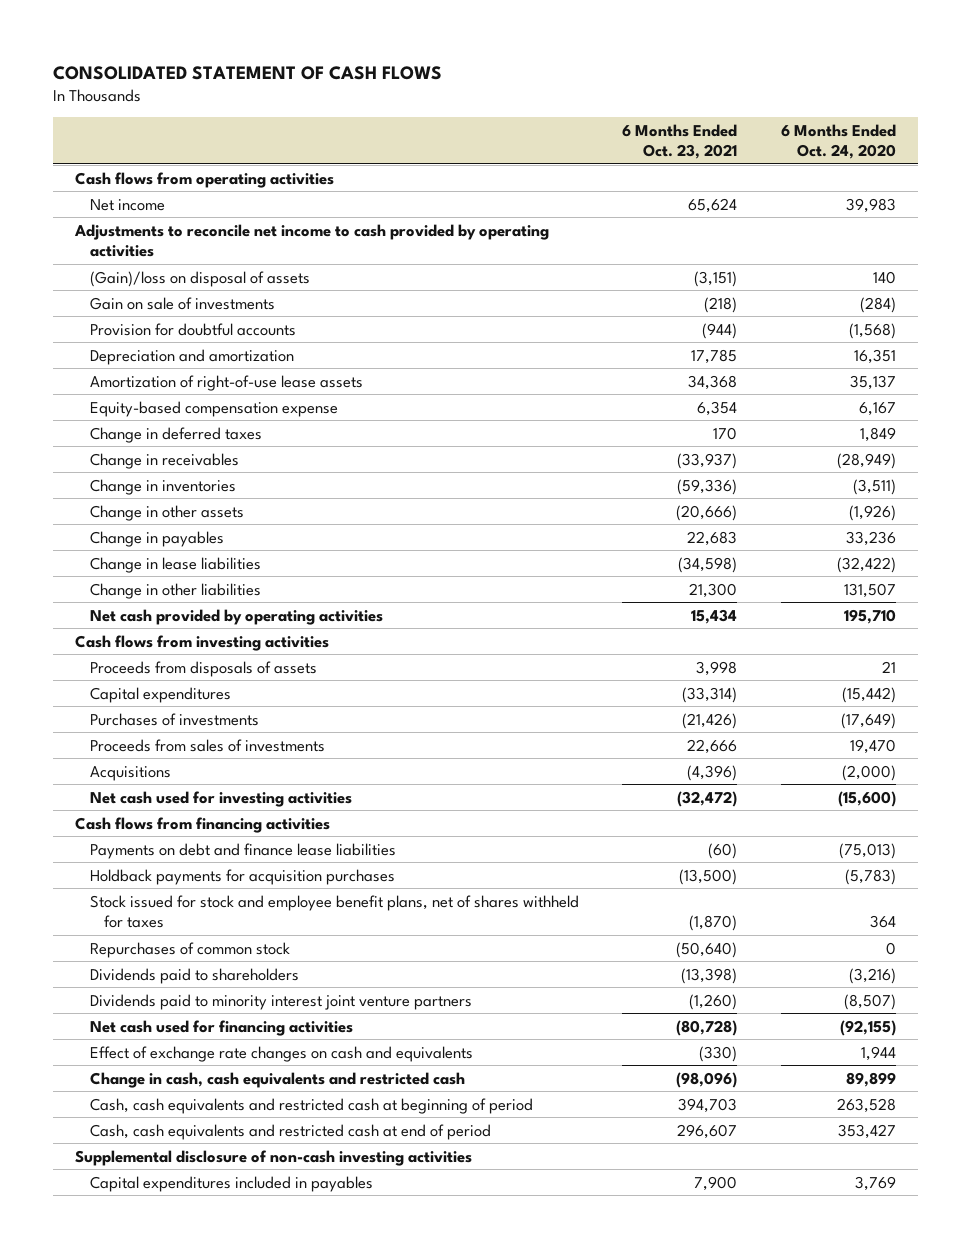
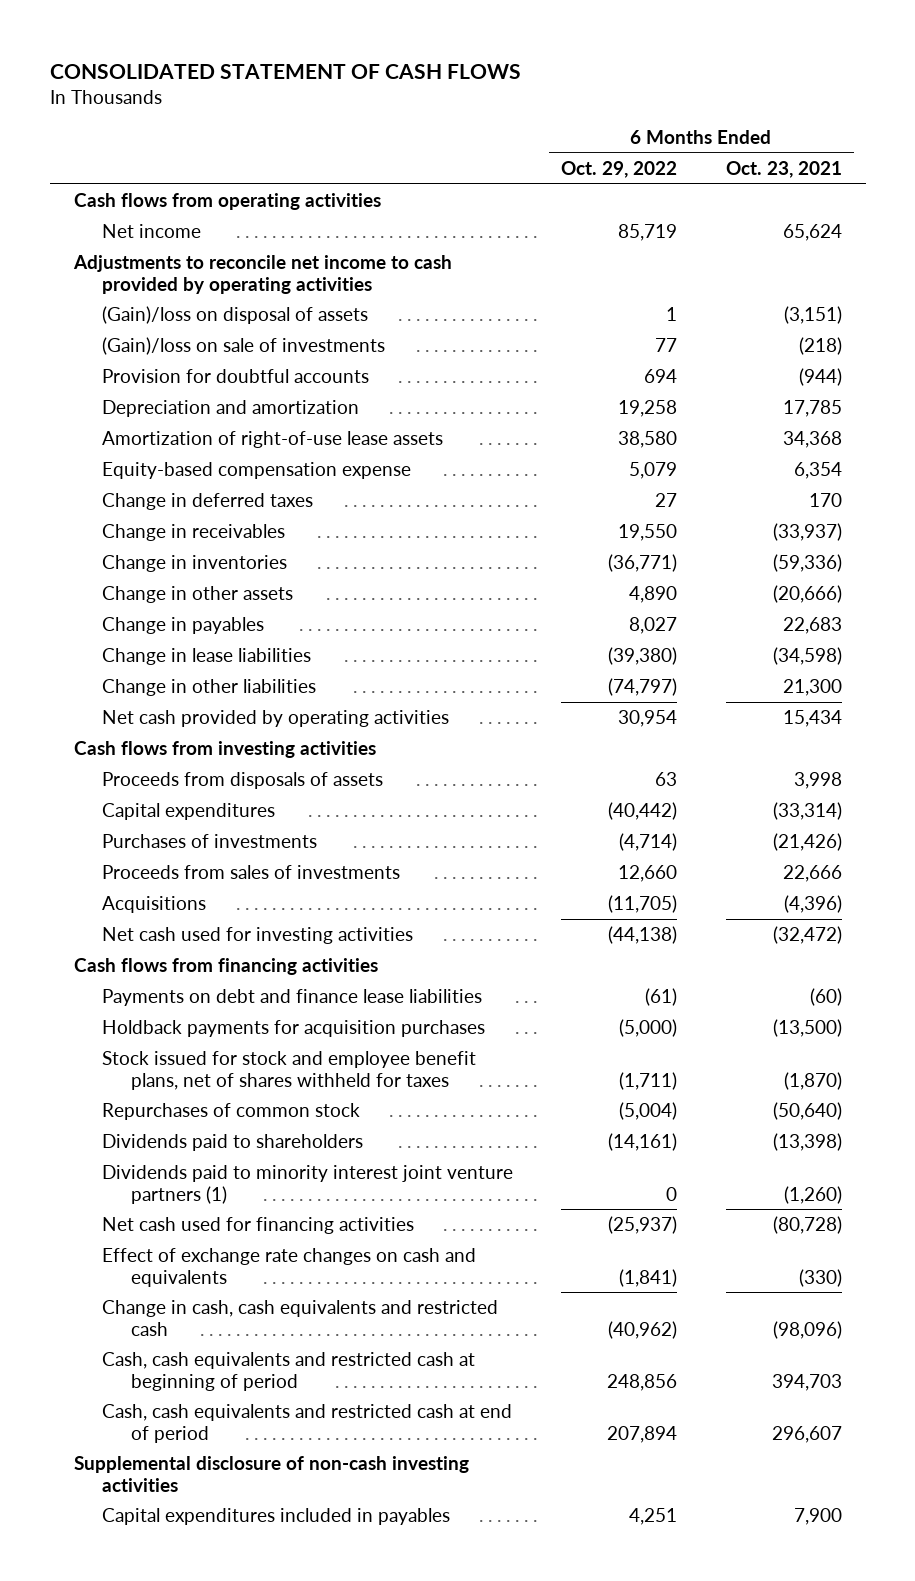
- | 6 Months Ended Oct. 23, 2021 | 6 Months Ended Oct. 24, 2020
+ | 6 Months Ended Oct. 29, 2022 | 6 Months Ended Oct. 23, 2021
- Gain on sale of investments | (218) | (284)
+ (Gain)/loss on sale of investments | 77 | (218)
- Dividends paid to minority interest joint venture partners | (1,260) | (8,507)
+ Dividends paid to minority interest joint venture partners (1) | 0 | (1,260)

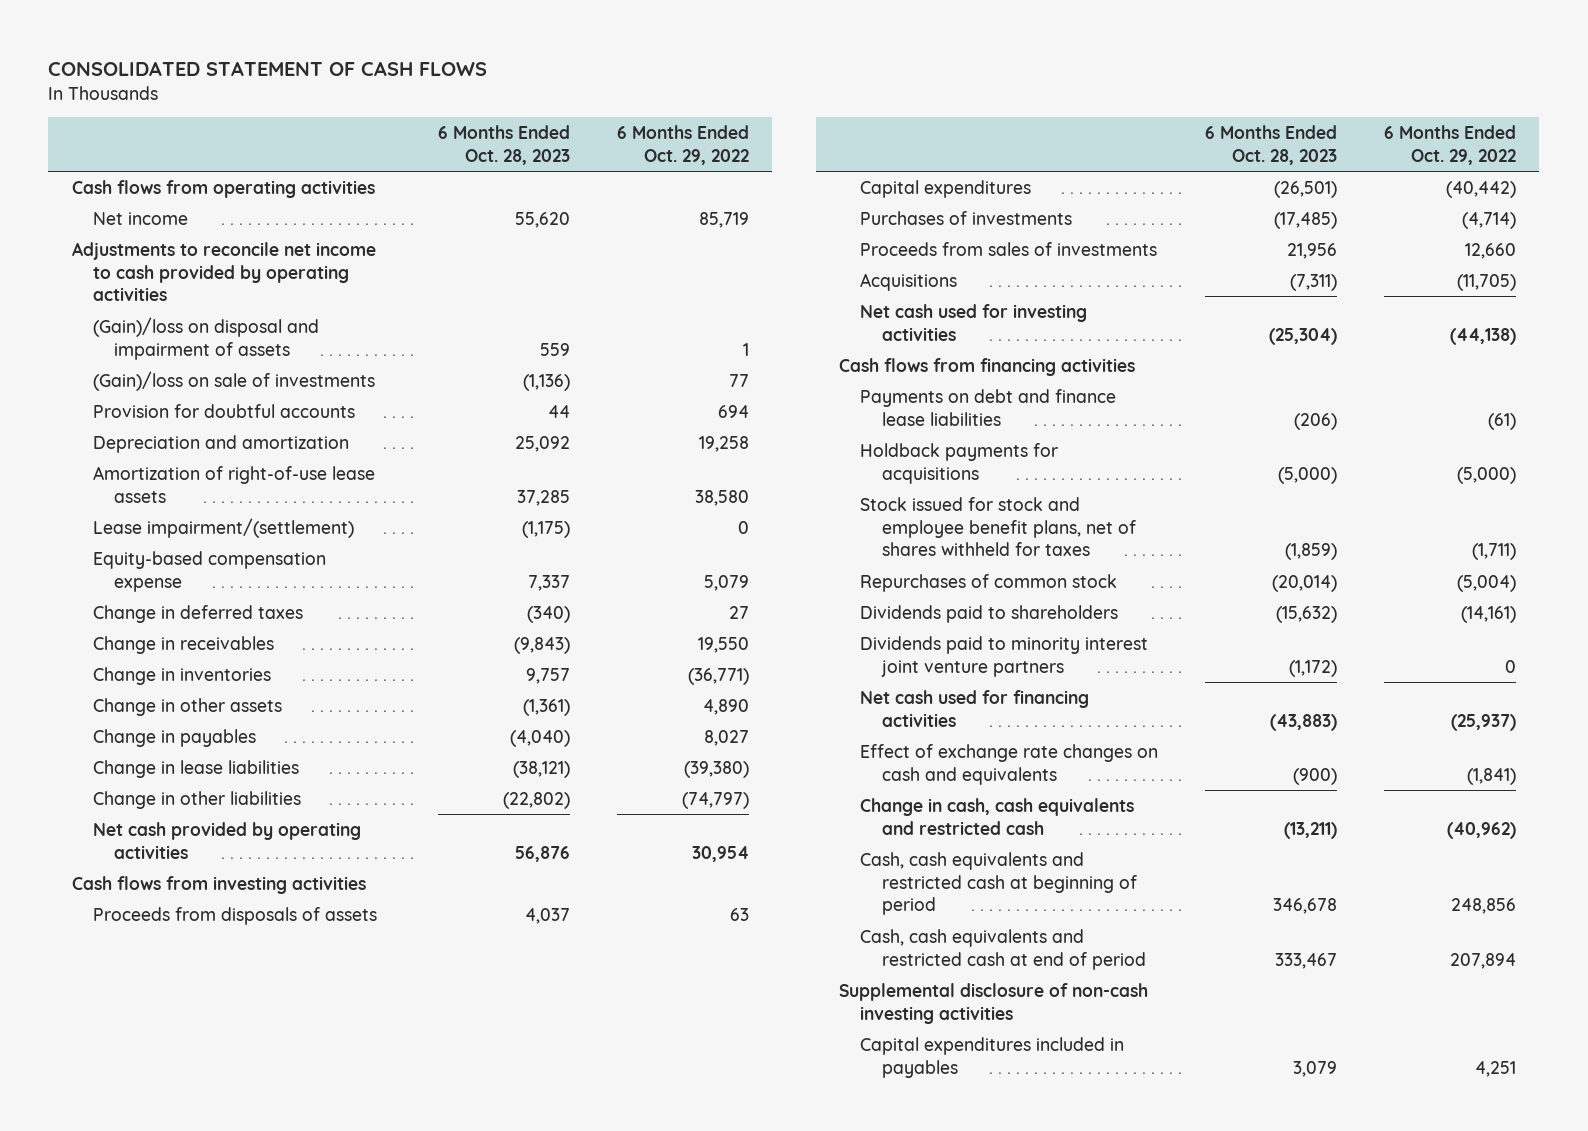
- | 6 Months Ended Oct. 29, 2022 | 6 Months Ended Oct. 23, 2021
+ | 6 Months Ended Oct. 28, 2023 | 6 Months Ended Oct. 29, 2022
- (Gain)/loss on disposal of assets | 1 | (3,151)
+ (Gain)/loss on disposal and impairment of assets | 559 | 1
+ Lease impairment/(settlement) | (1,175) | 0
- Holdback payments for acquisition purchases | (5,000) | (13,500)
+ Holdback payments for acquisitions | (5,000) | (5,000)
- Dividends paid to minority interest joint venture partners (1) | 0 | (1,260)
+ Dividends paid to minority interest joint venture partners | (1,172) | 0

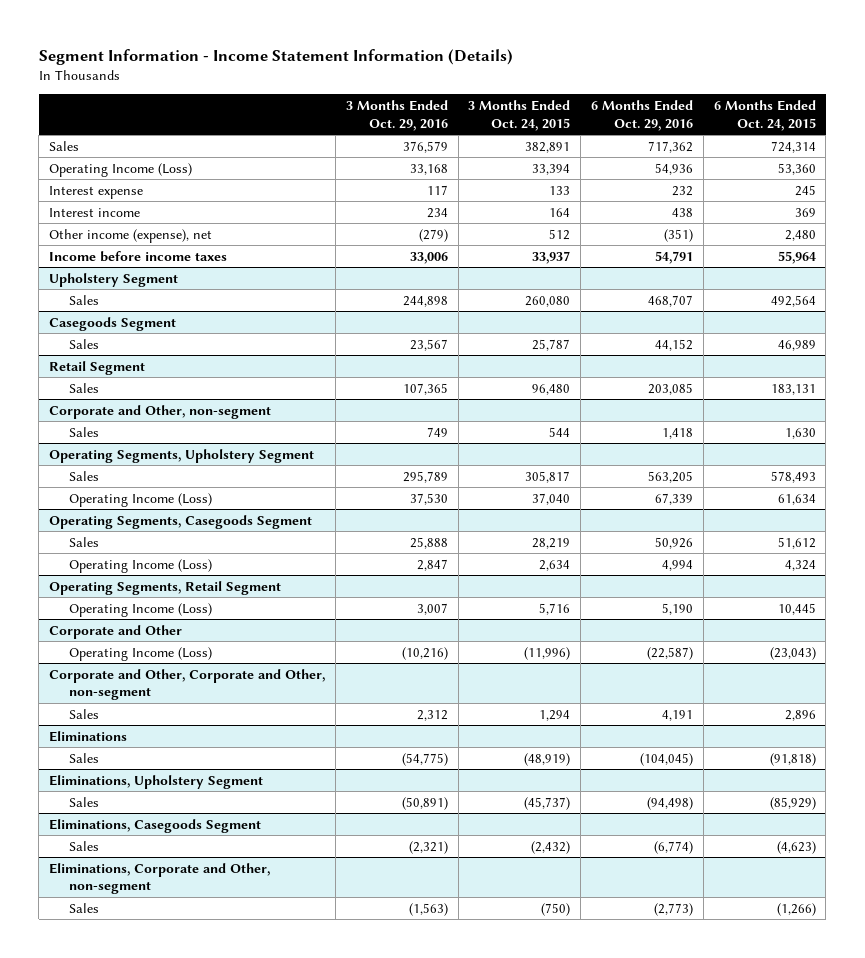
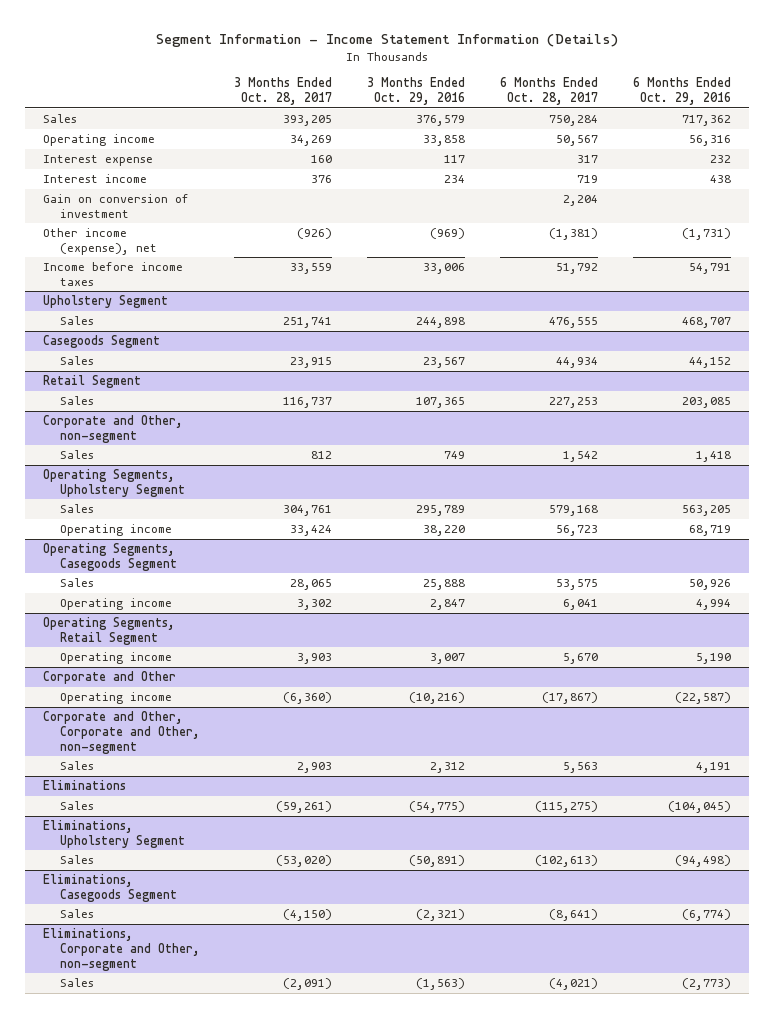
- | 3 Months Ended Oct. 29, 2016 | 3 Months Ended Oct. 24, 2015 | 6 Months Ended Oct. 29, 2016 | 6 Months Ended Oct. 24, 2015
+ | 3 Months Ended Oct. 28, 2017 | 3 Months Ended Oct. 29, 2016 | 6 Months Ended Oct. 28, 2017 | 6 Months Ended Oct. 29, 2016
- Operating Income (Loss) | 33,168 | 33,394 | 54,936 | 53,360
+ Operating income | 34,269 | 33,858 | 50,567 | 56,316
- Other income (expense), net | (279) | 512 | (351) | 2,480
+ Gain on conversion of investment | | | 2,204 |
+ Other income (expense), net | (926) | (969) | (1,381) | (1,731)
@ Operating Segments, Upholstery Segment
- Operating Income (Loss) | 37,530 | 37,040 | 67,339 | 61,634
+ Operating income | 33,424 | 38,220 | 56,723 | 68,719
@ Operating Segments, Casegoods Segment
- Operating Income (Loss) | 2,847 | 2,634 | 4,994 | 4,324
+ Operating income | 3,302 | 2,847 | 6,041 | 4,994
@ Operating Segments, Retail Segment
- Operating Income (Loss) | 3,007 | 5,716 | 5,190 | 10,445
+ Operating income | 3,903 | 3,007 | 5,670 | 5,190
@ Corporate and Other
- Operating Income (Loss) | (10,216) | (11,996) | (22,587) | (23,043)
+ Operating income | (6,360) | (10,216) | (17,867) | (22,587)

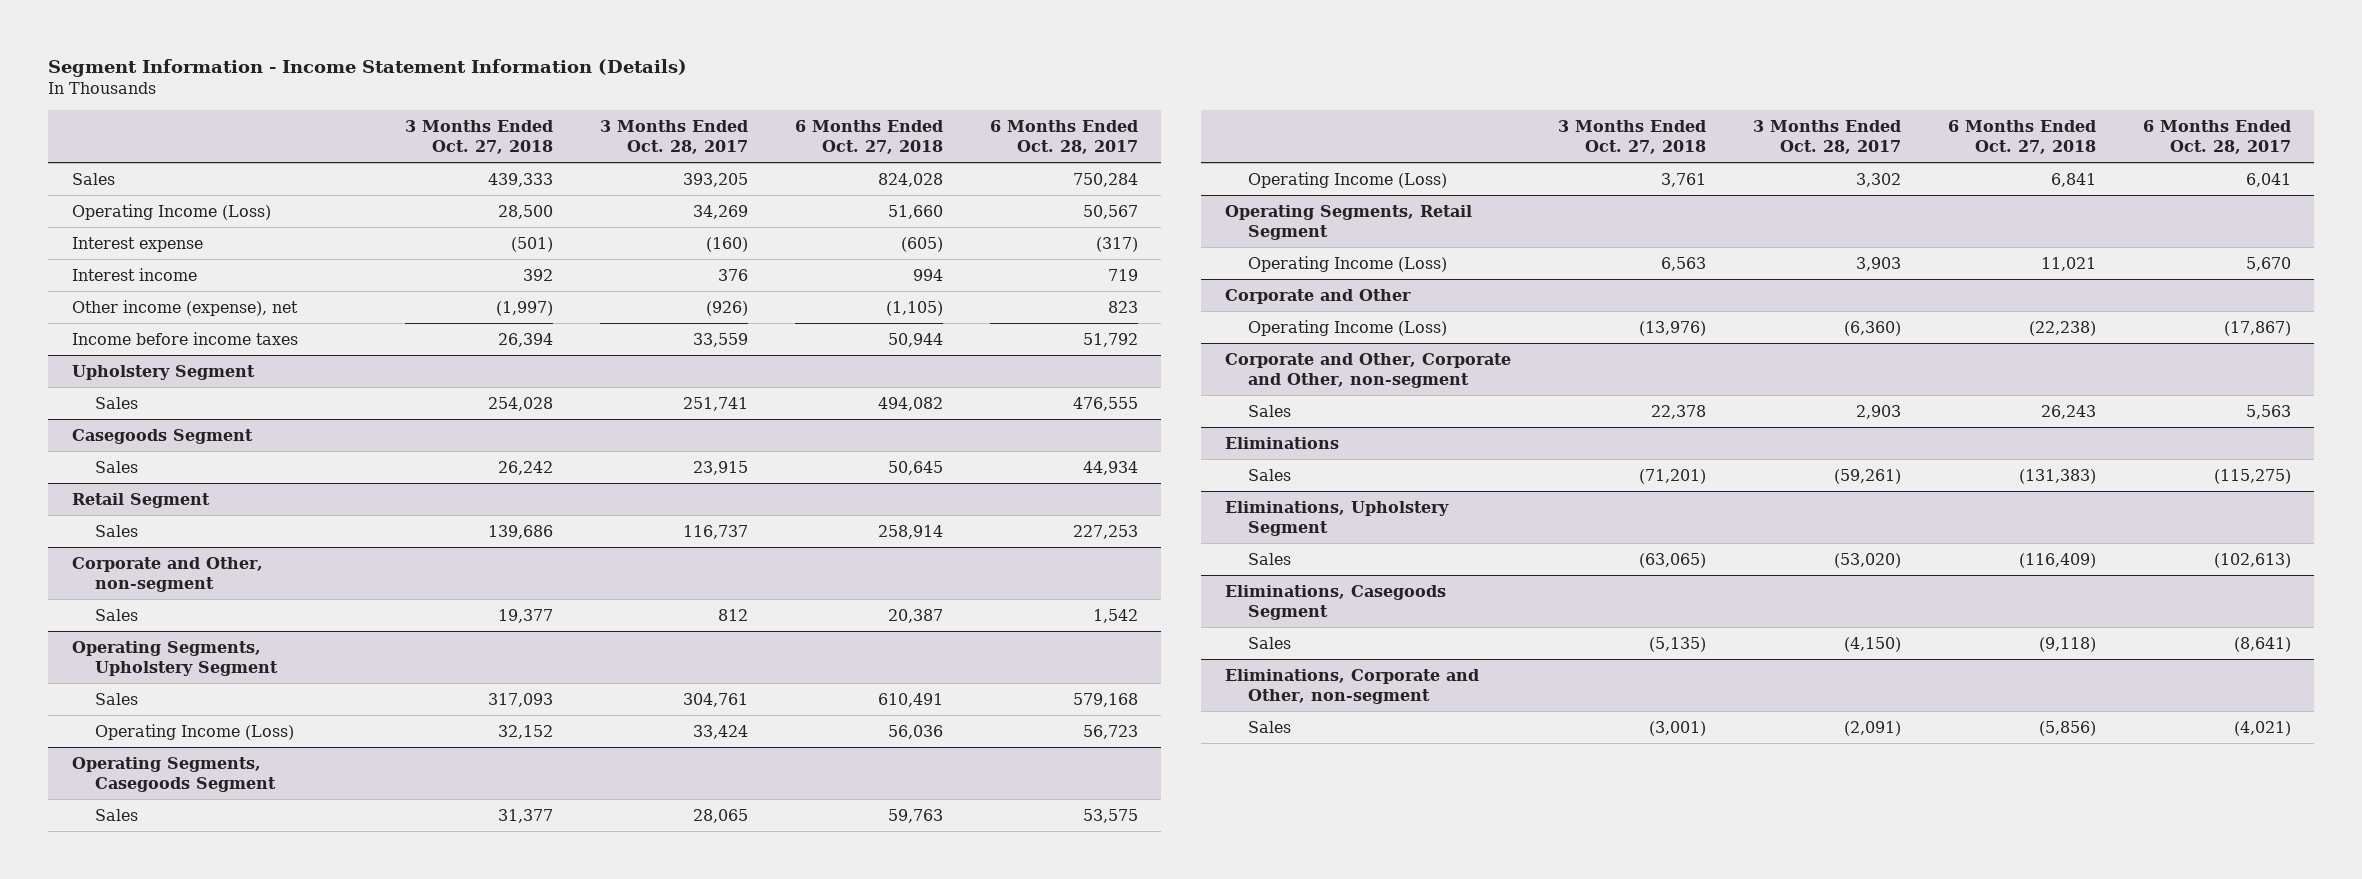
- | 3 Months Ended Oct. 28, 2017 | 3 Months Ended Oct. 29, 2016 | 6 Months Ended Oct. 28, 2017 | 6 Months Ended Oct. 29, 2016
+ | 3 Months Ended Oct. 27, 2018 | 3 Months Ended Oct. 28, 2017 | 6 Months Ended Oct. 27, 2018 | 6 Months Ended Oct. 28, 2017
- Operating income | 34,269 | 33,858 | 50,567 | 56,316
- Interest expense | 160 | 117 | 317 | 232
+ Operating Income (Loss) | 28,500 | 34,269 | 51,660 | 50,567
+ Interest expense | (501) | (160) | (605) | (317)
- Gain on conversion of investment | | | 2,204 |
- Other income (expense), net | (926) | (969) | (1,381) | (1,731)
+ Other income (expense), net | (1,997) | (926) | (1,105) | 823
@ Operating Segments, Upholstery Segment
- Operating income | 33,424 | 38,220 | 56,723 | 68,719
+ Operating Income (Loss) | 32,152 | 33,424 | 56,036 | 56,723
@ Operating Segments, Casegoods Segment
- Operating income | 3,302 | 2,847 | 6,041 | 4,994
+ Operating Income (Loss) | 3,761 | 3,302 | 6,841 | 6,041
@ Operating Segments, Retail Segment
- Operating income | 3,903 | 3,007 | 5,670 | 5,190
+ Operating Income (Loss) | 6,563 | 3,903 | 11,021 | 5,670
@ Corporate and Other
- Operating income | (6,360) | (10,216) | (17,867) | (22,587)
+ Operating Income (Loss) | (13,976) | (6,360) | (22,238) | (17,867)

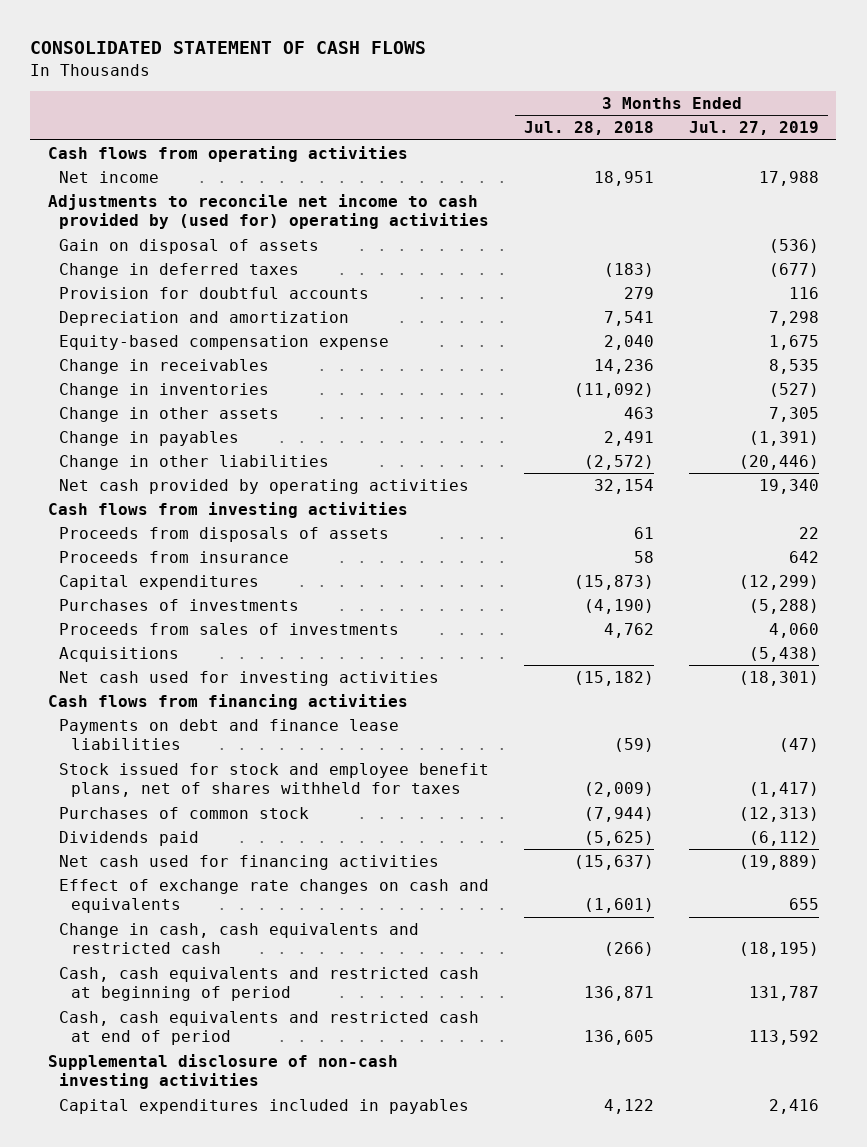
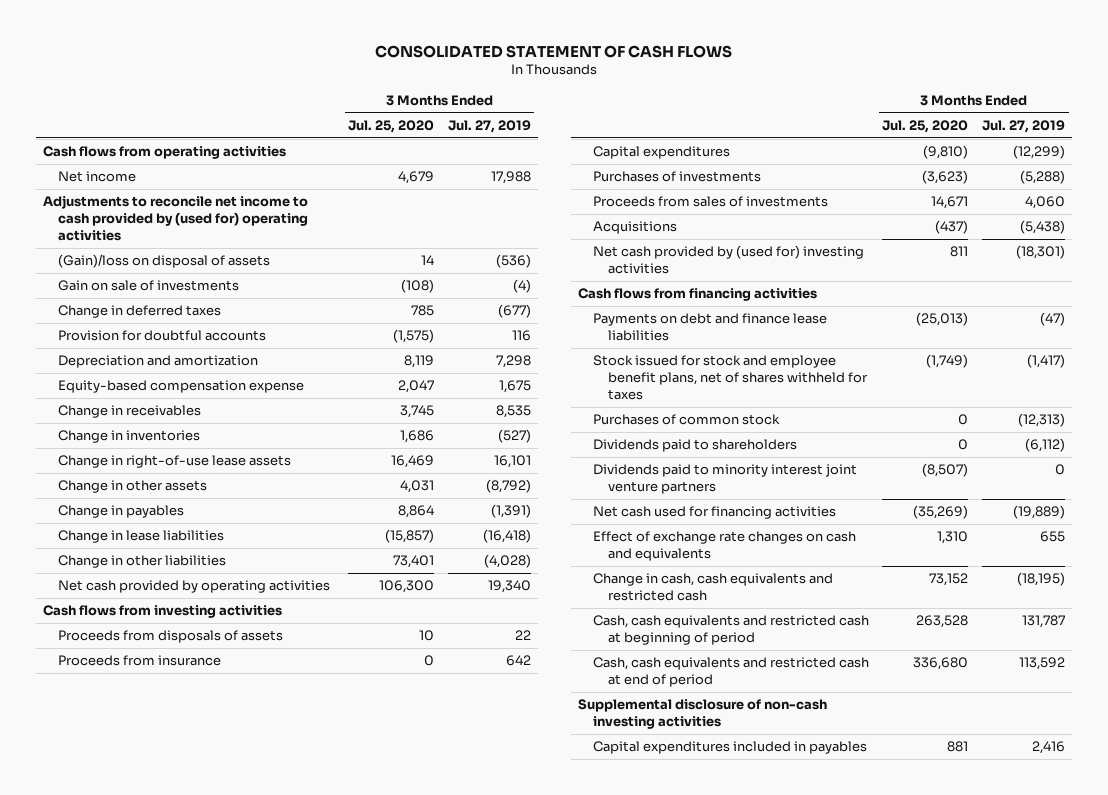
- | 3 Months Ended Jul. 28, 2018 | 3 Months Ended Jul. 27, 2019
+ | 3 Months Ended Jul. 25, 2020 | 3 Months Ended Jul. 27, 2019
- Gain on disposal of assets | | (536)
+ (Gain)/loss on disposal of assets | 14 | (536)
+ Gain on sale of investments | (108) | (4)
- Change in other assets | 463 | 7,305
+ Change in right-of-use lease assets | 16,469 | 16,101
+ Change in other assets | 4,031 | (8,792)
- Change in other liabilities | (2,572) | (20,446)
+ Change in lease liabilities | (15,857) | (16,418)
+ Change in other liabilities | 73,401 | (4,028)
- Net cash used for investing activities | (15,182) | (18,301)
+ Net cash provided by (used for) investing activities | 811 | (18,301)
- Dividends paid | (5,625) | (6,112)
+ Dividends paid to shareholders | 0 | (6,112)
+ Dividends paid to minority interest joint venture partners | (8,507) | 0

